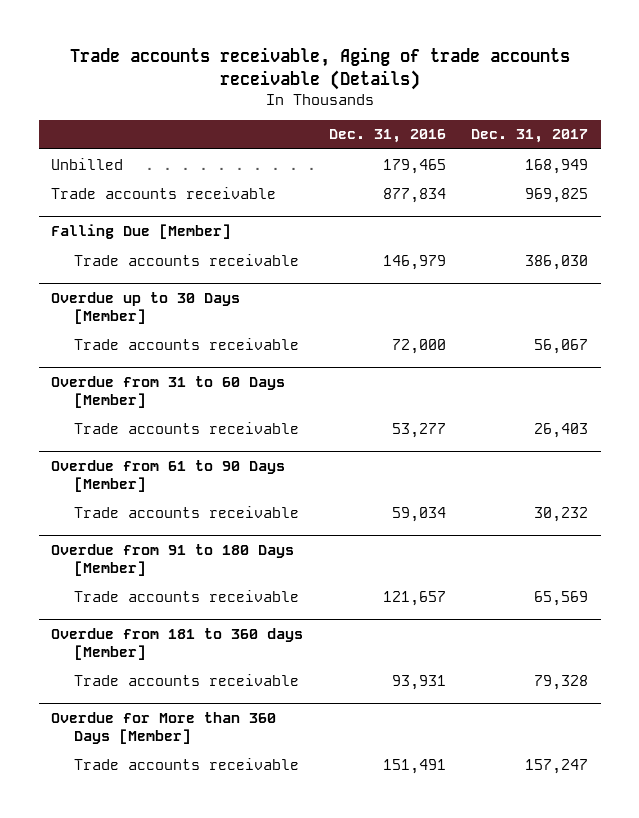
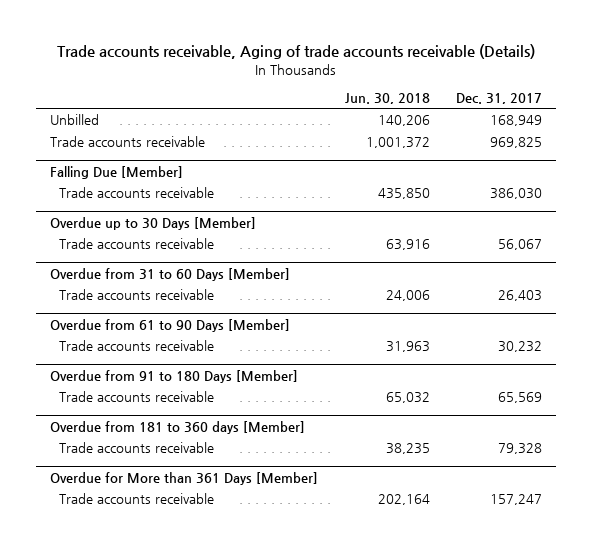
- | Dec. 31, 2016 | Dec. 31, 2017
+ | Jun. 30, 2018 | Dec. 31, 2017
- Overdue for More than 360 Days [Member]
+ Overdue for More than 361 Days [Member]

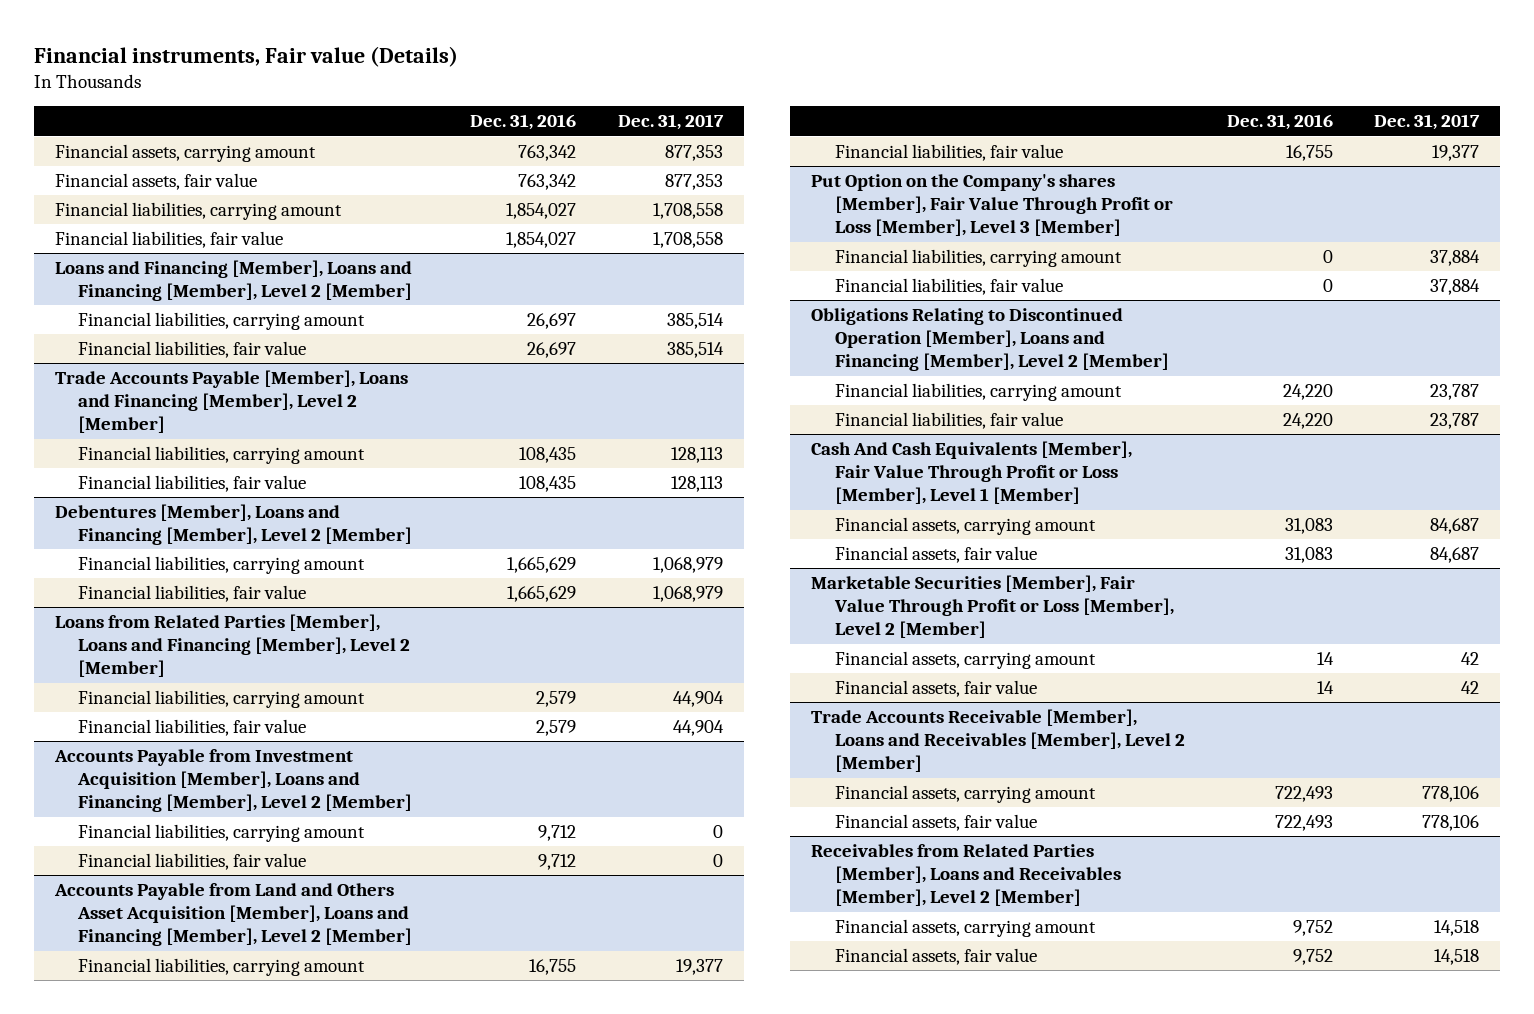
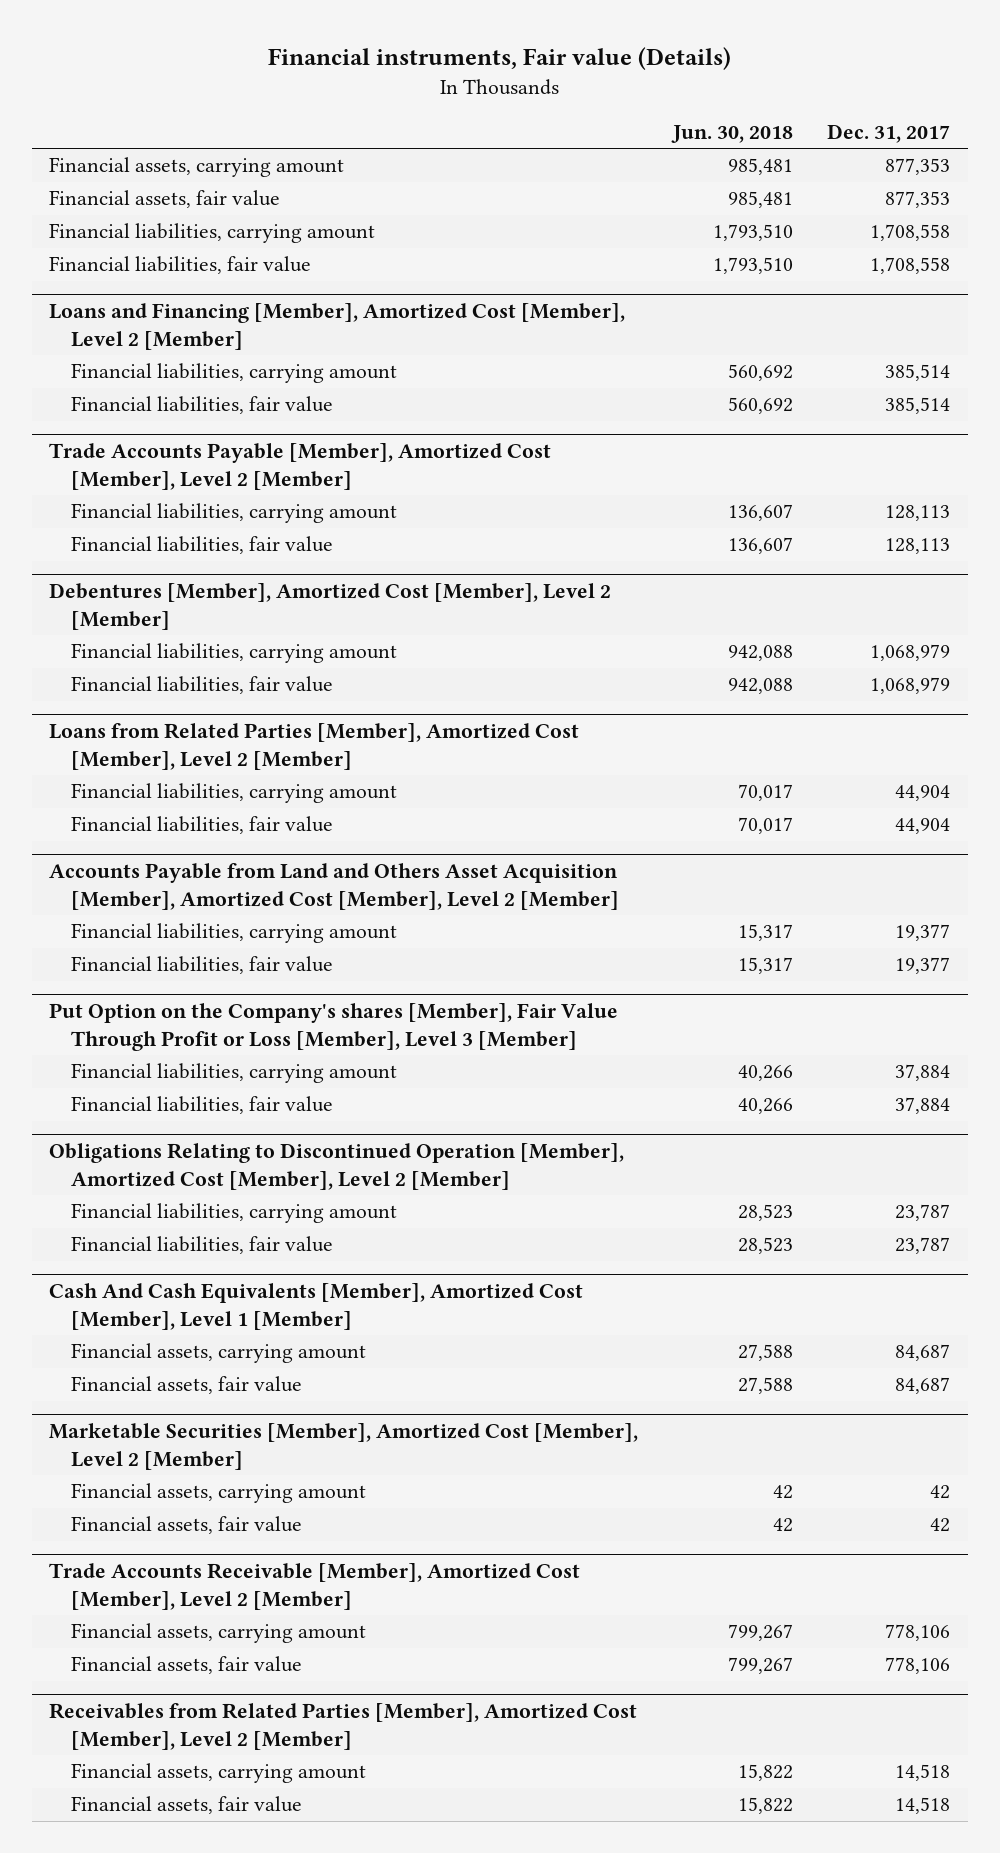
- | Dec. 31, 2016 | Dec. 31, 2017
+ | Jun. 30, 2018 | Dec. 31, 2017
- Loans and Financing [Member], Loans and Financing [Member], Level 2 [Member]
+ Loans and Financing [Member], Amortized Cost [Member], Level 2 [Member]
- Trade Accounts Payable [Member], Loans and Financing [Member], Level 2 [Member]
+ Trade Accounts Payable [Member], Amortized Cost [Member], Level 2 [Member]
- Debentures [Member], Loans and Financing [Member], Level 2 [Member]
+ Debentures [Member], Amortized Cost [Member], Level 2 [Member]
- Loans from Related Parties [Member], Loans and Financing [Member], Level 2 [Member]
+ Loans from Related Parties [Member], Amortized Cost [Member], Level 2 [Member]
- Accounts Payable from Investment Acquisition [Member], Loans and Financing [Member], Level 2 [Member]
- Financial liabilities, carrying amount | 9,712 | 0
- Financial liabilities, fair value | 9,712 | 0
- Accounts Payable from Land and Others Asset Acquisition [Member], Loans and Financing [Member], Level 2 [Member]
+ Accounts Payable from Land and Others Asset Acquisition [Member], Amortized Cost [Member], Level 2 [Member]
- Obligations Relating to Discontinued Operation [Member], Loans and Financing [Member], Level 2 [Member]
+ Obligations Relating to Discontinued Operation [Member], Amortized Cost [Member], Level 2 [Member]
- Cash And Cash Equivalents [Member], Fair Value Through Profit or Loss [Member], Level 1 [Member]
+ Cash And Cash Equivalents [Member], Amortized Cost [Member], Level 1 [Member]
- Marketable Securities [Member], Fair Value Through Profit or Loss [Member], Level 2 [Member]
+ Marketable Securities [Member], Amortized Cost [Member], Level 2 [Member]
- Trade Accounts Receivable [Member], Loans and Receivables [Member], Level 2 [Member]
+ Trade Accounts Receivable [Member], Amortized Cost [Member], Level 2 [Member]
- Receivables from Related Parties [Member], Loans and Receivables [Member], Level 2 [Member]
+ Receivables from Related Parties [Member], Amortized Cost [Member], Level 2 [Member]

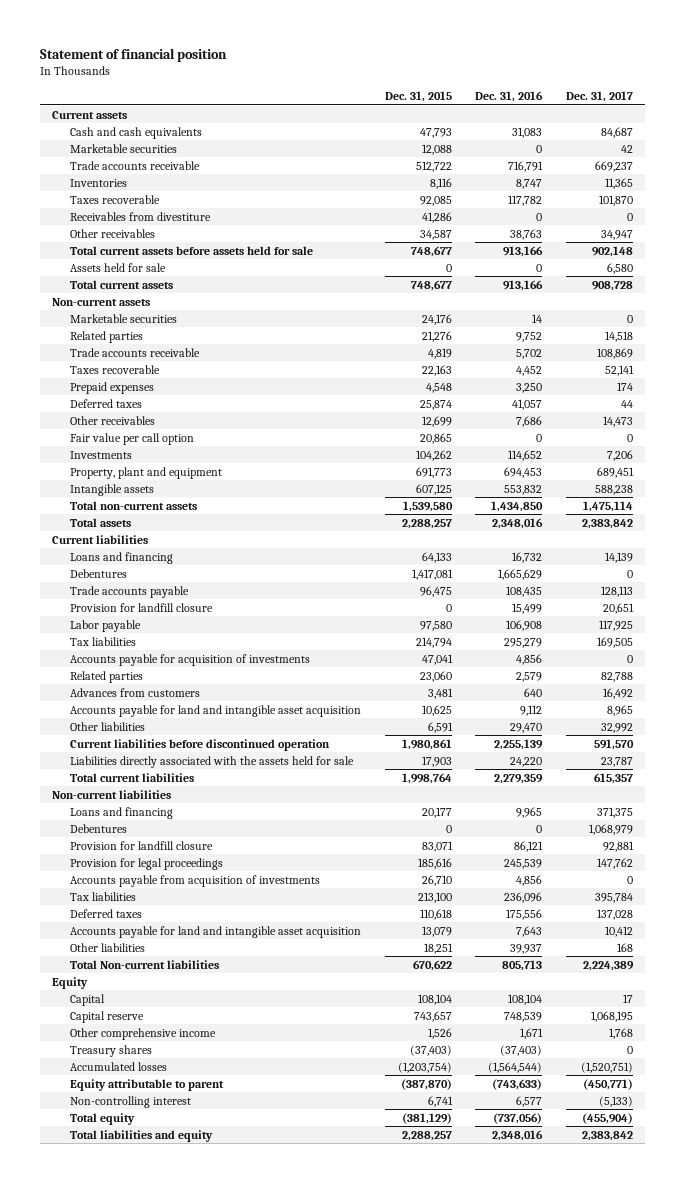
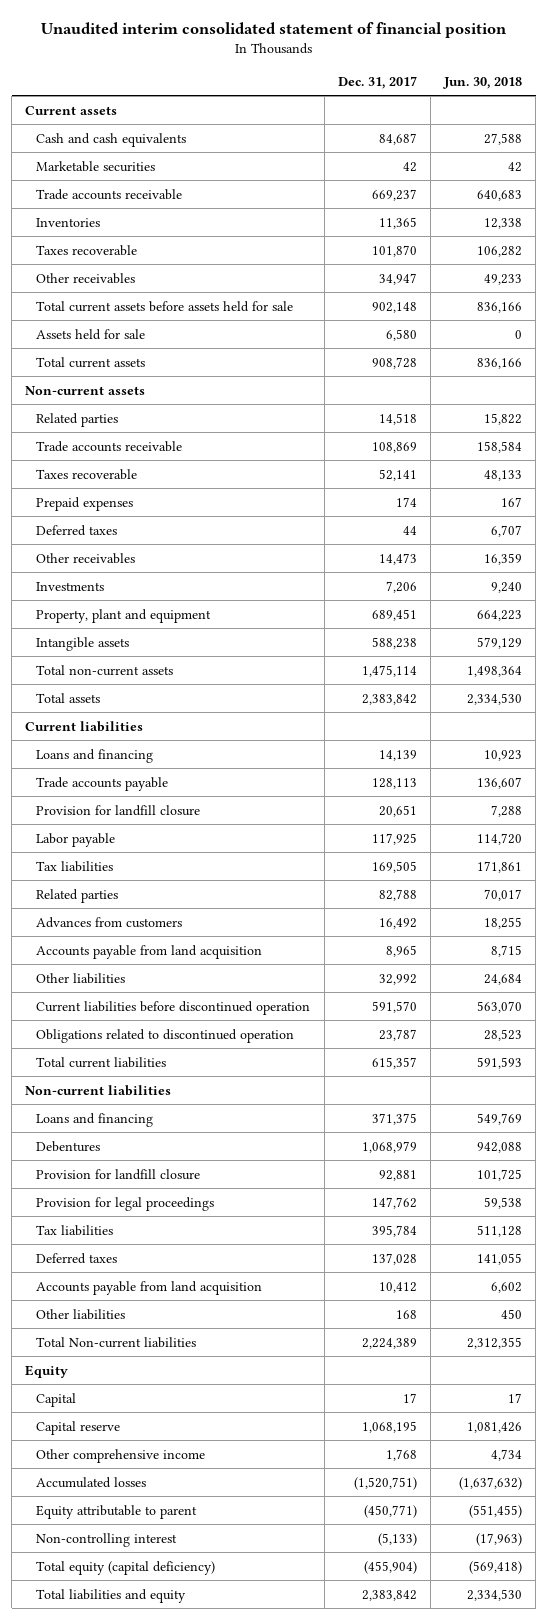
- Statement of financial position
+ Unaudited interim consolidated statement of financial position
- | Dec. 31, 2015 | Dec. 31, 2016 | Dec. 31, 2017
+ | Dec. 31, 2017 | Jun. 30, 2018
- Receivables from divestiture | 41,286 | 0 | 0
- Marketable securities | 24,176 | 14 | 0
- Fair value per call option | 20,865 | 0 | 0
- Debentures | 1,417,081 | 1,665,629 | 0
- Accounts payable for acquisition of investments | 47,041 | 4,856 | 0
- Accounts payable for land and intangible asset acquisition | 10,625 | 9,112 | 8,965
+ Accounts payable from land acquisition | 8,965 | 8,715
- Liabilities directly associated with the assets held for sale | 17,903 | 24,220 | 23,787
+ Obligations related to discontinued operation | 23,787 | 28,523
- Accounts payable from acquisition of investments | 26,710 | 4,856 | 0
- Accounts payable for land and intangible asset acquisition | 13,079 | 7,643 | 10,412
+ Accounts payable from land acquisition | 10,412 | 6,602
- Treasury shares | (37,403) | (37,403) | 0
- Total equity | (381,129) | (737,056) | (455,904)
+ Total equity (capital deficiency) | (455,904) | (569,418)

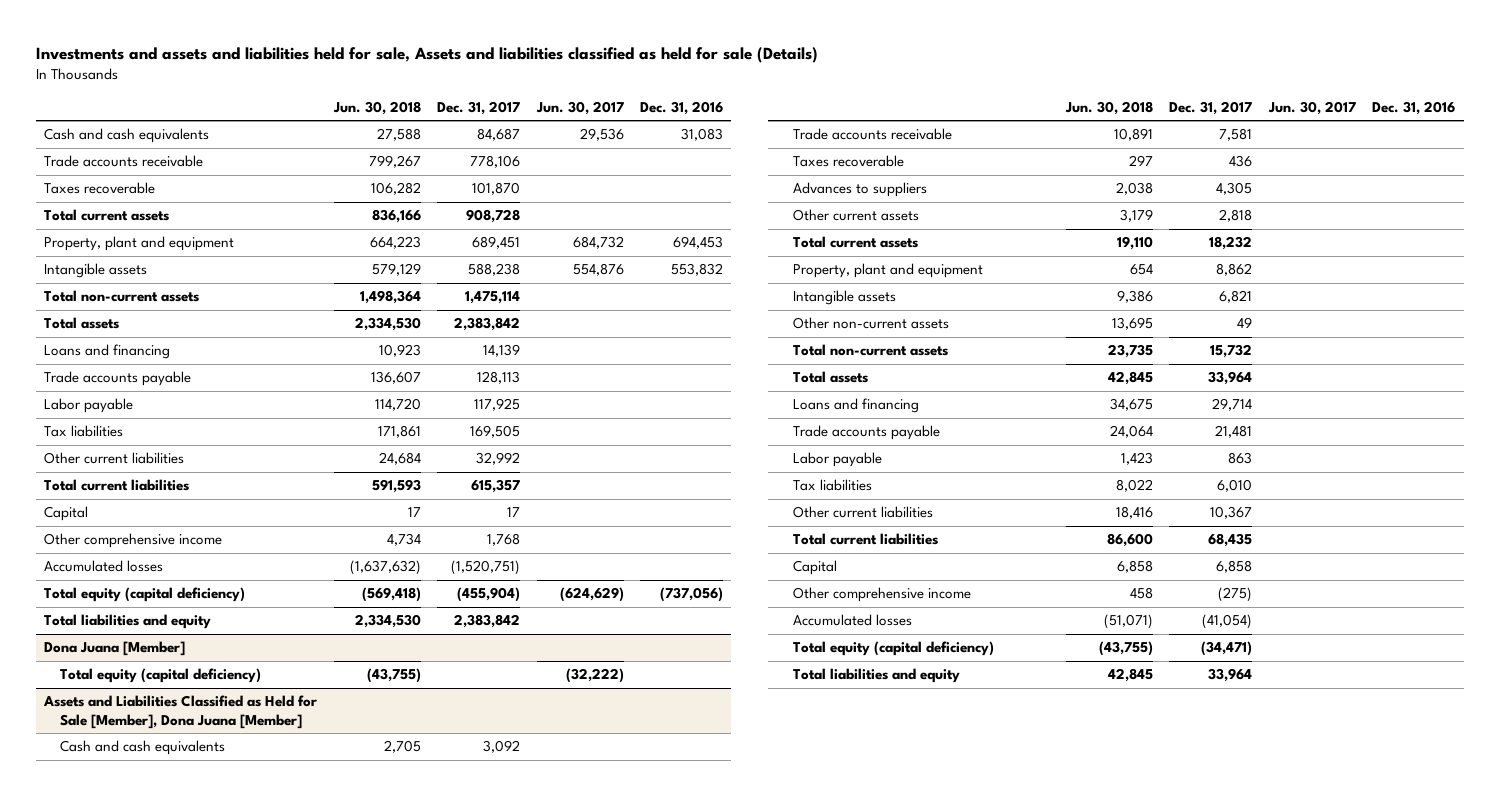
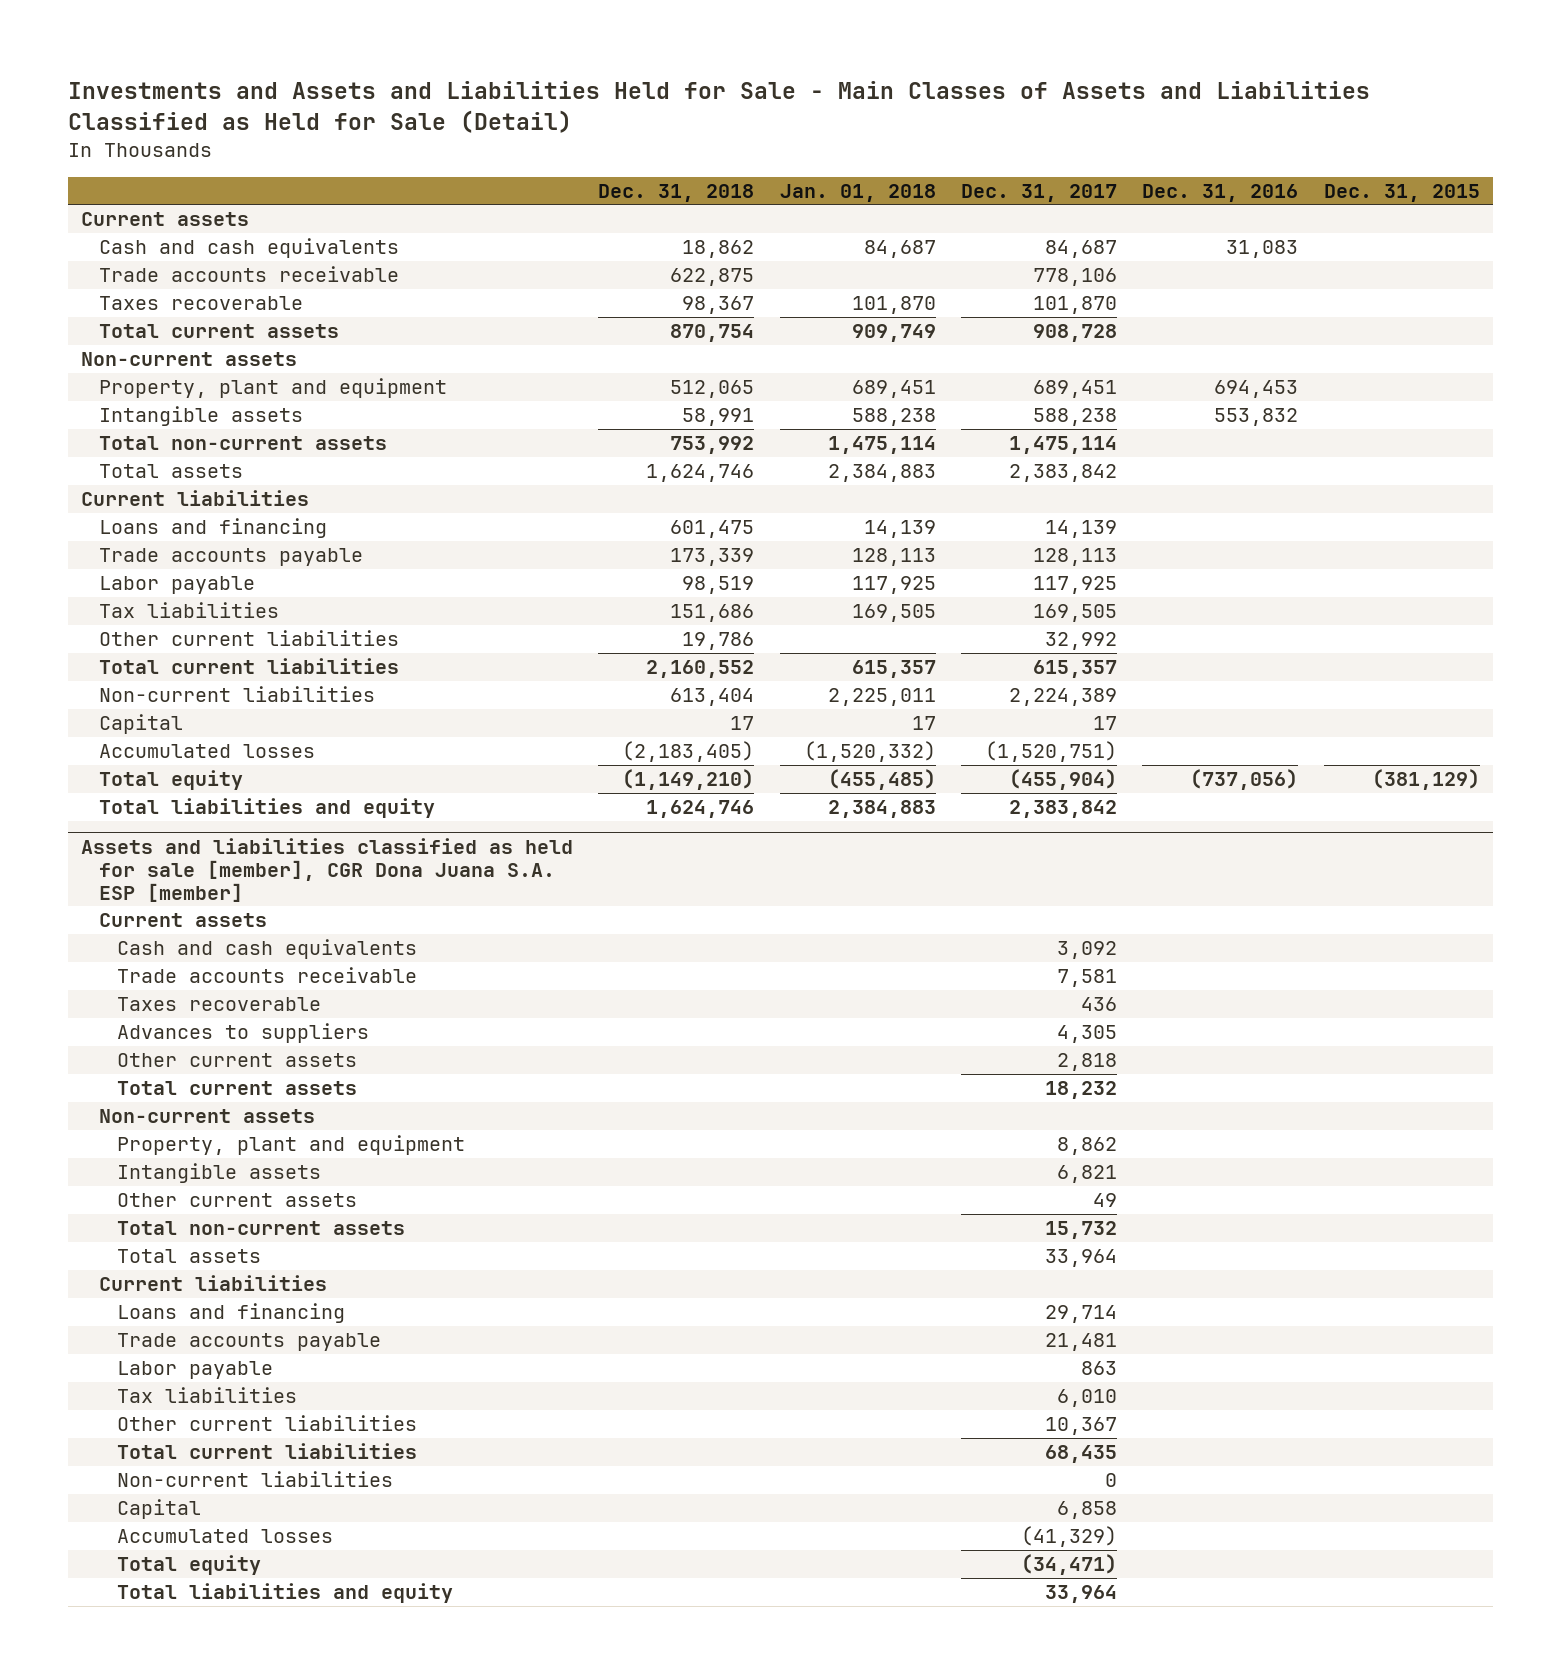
- Investments and assets and liabilities held for sale, Assets and liabilities classified as held for sale (Details)
+ Investments and Assets and Liabilities Held for Sale - Main Classes of Assets and Liabilities Classified as Held for Sale (Detail)
- | Jun. 30, 2018 | Dec. 31, 2017 | Jun. 30, 2017 | Dec. 31, 2016
+ | Dec. 31, 2018 | Jan. 01, 2018 | Dec. 31, 2017 | Dec. 31, 2016 | Dec. 31, 2015
+ Current assets
+ Non-current assets
+ Current liabilities
+ Non-current liabilities | 613,404 | 2,225,011 | 2,224,389 | |
- Other comprehensive income | 4,734 | 1,768 | |
- Total equity (capital deficiency) | (569,418) | (455,904) | (624,629) | (737,056)
+ Total equity | (1,149,210) | (455,485) | (455,904) | (737,056) | (381,129)
- Dona Juana [Member]
- Total equity (capital deficiency) | (43,755) | | (32,222) |
- Assets and Liabilities Classified as Held for Sale [Member], Dona Juana [Member]
+ Assets and liabilities classified as held for sale [member], CGR Dona Juana S.A. ESP [member]
+ Current assets
+ Non-current assets
- Other non-current assets | 13,695 | 49 | |
+ Other current assets | | | 49 | |
+ Current liabilities
+ Non-current liabilities | | | 0 | |
- Other comprehensive income | 458 | (275) | |
- Accumulated losses | (51,071) | (41,054) | |
- Total equity (capital deficiency) | (43,755) | (34,471) | |
+ Accumulated losses | | | (41,329) | |
+ Total equity | | | (34,471) | |

